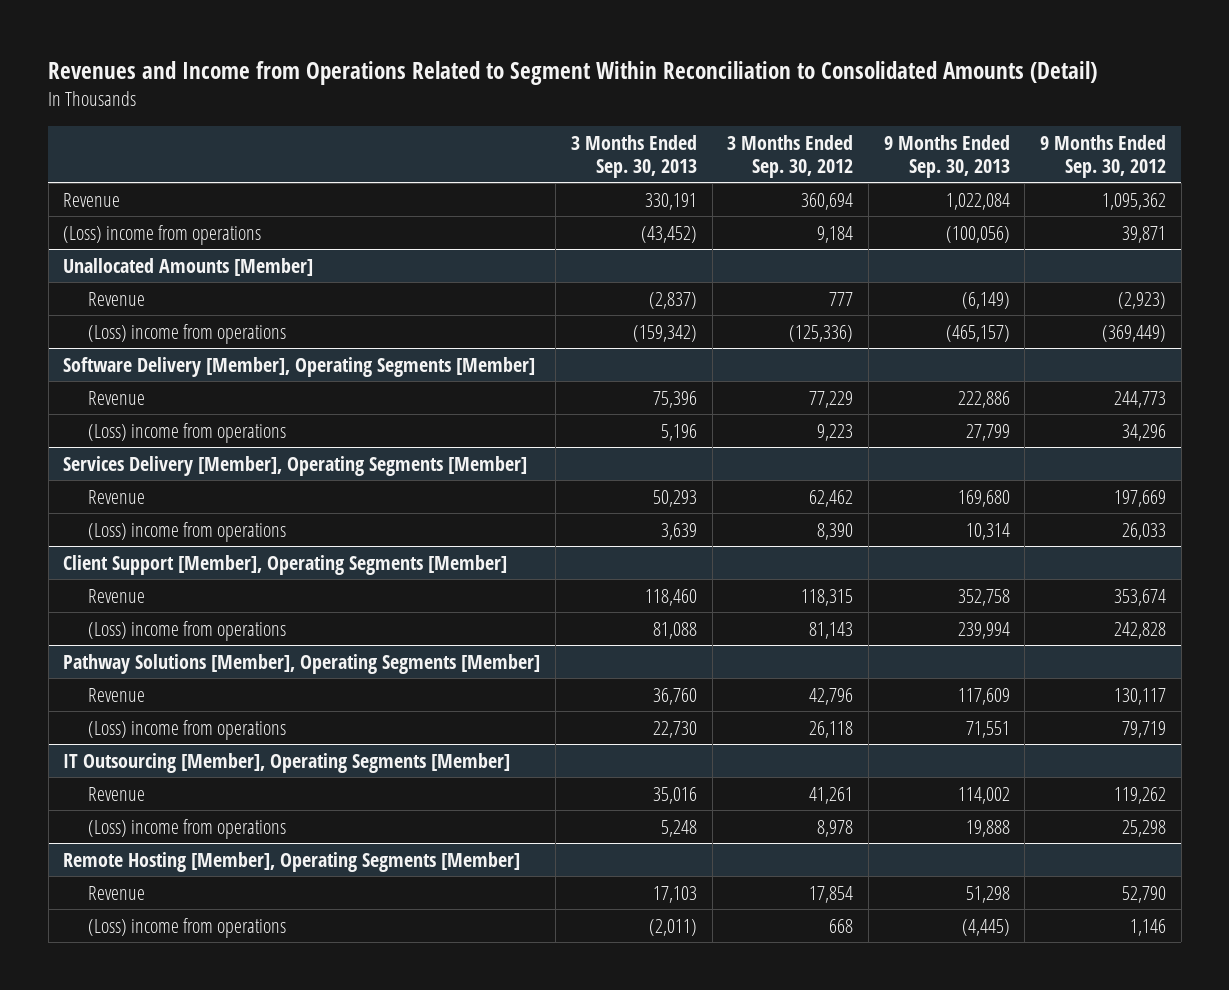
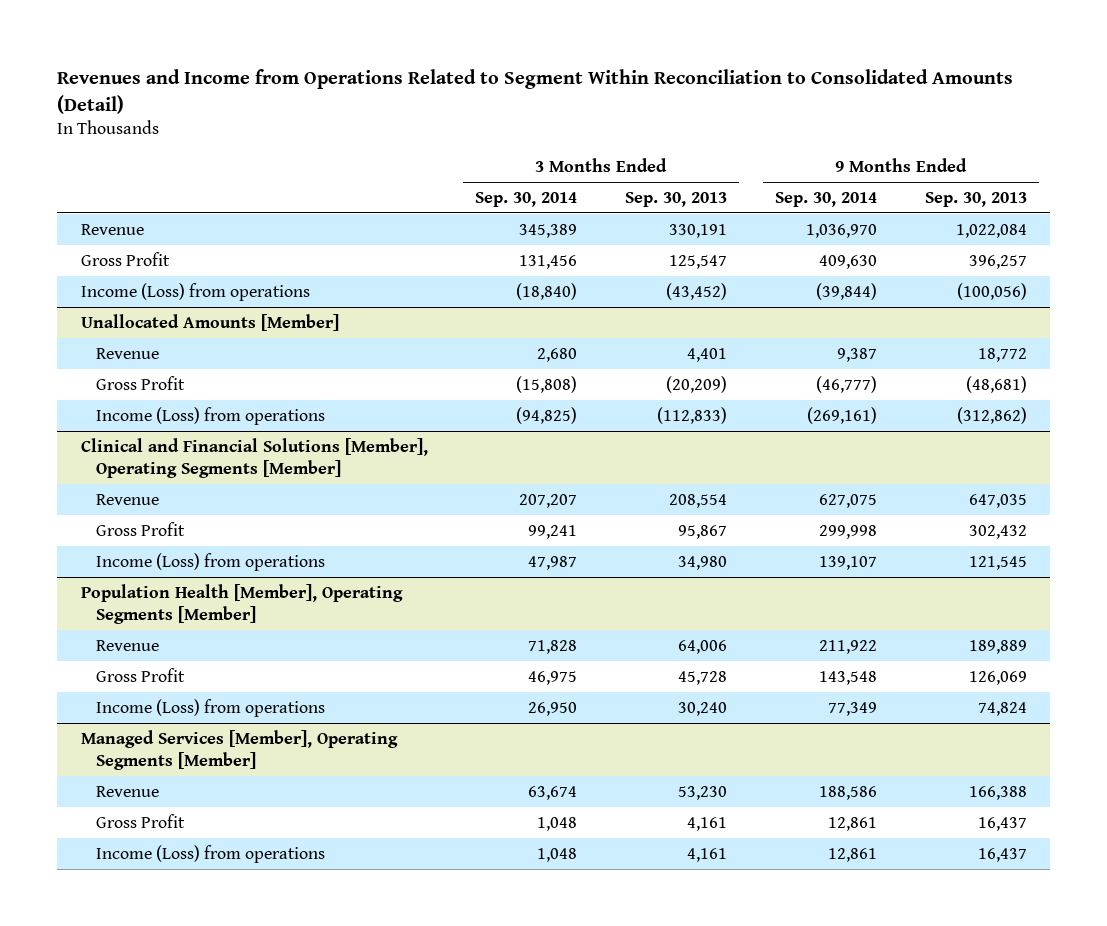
- | 3 Months Ended Sep. 30, 2013 | 3 Months Ended Sep. 30, 2012 | 9 Months Ended Sep. 30, 2013 | 9 Months Ended Sep. 30, 2012
+ | 3 Months Ended Sep. 30, 2014 | 3 Months Ended Sep. 30, 2013 | 9 Months Ended Sep. 30, 2014 | 9 Months Ended Sep. 30, 2013
- (Loss) income from operations | (43,452) | 9,184 | (100,056) | 39,871
+ Gross Profit | 131,456 | 125,547 | 409,630 | 396,257
+ Income (Loss) from operations | (18,840) | (43,452) | (39,844) | (100,056)
@ Unallocated Amounts [Member]
- Revenue | (2,837) | 777 | (6,149) | (2,923)
- (Loss) income from operations | (159,342) | (125,336) | (465,157) | (369,449)
- Software Delivery [Member], Operating Segments [Member]
- Revenue | 75,396 | 77,229 | 222,886 | 244,773
- (Loss) income from operations | 5,196 | 9,223 | 27,799 | 34,296
- Services Delivery [Member], Operating Segments [Member]
- Revenue | 50,293 | 62,462 | 169,680 | 197,669
- (Loss) income from operations | 3,639 | 8,390 | 10,314 | 26,033
- Client Support [Member], Operating Segments [Member]
- Revenue | 118,460 | 118,315 | 352,758 | 353,674
- (Loss) income from operations | 81,088 | 81,143 | 239,994 | 242,828
- Pathway Solutions [Member], Operating Segments [Member]
- Revenue | 36,760 | 42,796 | 117,609 | 130,117
- (Loss) income from operations | 22,730 | 26,118 | 71,551 | 79,719
- IT Outsourcing [Member], Operating Segments [Member]
- Revenue | 35,016 | 41,261 | 114,002 | 119,262
- (Loss) income from operations | 5,248 | 8,978 | 19,888 | 25,298
- Remote Hosting [Member], Operating Segments [Member]
- Revenue | 17,103 | 17,854 | 51,298 | 52,790
- (Loss) income from operations | (2,011) | 668 | (4,445) | 1,146
@ Unallocated Amounts [Member]
+ Revenue | 2,680 | 4,401 | 9,387 | 18,772
+ Gross Profit | (15,808) | (20,209) | (46,777) | (48,681)
+ Income (Loss) from operations | (94,825) | (112,833) | (269,161) | (312,862)
+ Clinical and Financial Solutions [Member], Operating Segments [Member]
+ Revenue | 207,207 | 208,554 | 627,075 | 647,035
+ Gross Profit | 99,241 | 95,867 | 299,998 | 302,432
+ Income (Loss) from operations | 47,987 | 34,980 | 139,107 | 121,545
+ Population Health [Member], Operating Segments [Member]
+ Revenue | 71,828 | 64,006 | 211,922 | 189,889
+ Gross Profit | 46,975 | 45,728 | 143,548 | 126,069
+ Income (Loss) from operations | 26,950 | 30,240 | 77,349 | 74,824
+ Managed Services [Member], Operating Segments [Member]
+ Revenue | 63,674 | 53,230 | 188,586 | 166,388
+ Gross Profit | 1,048 | 4,161 | 12,861 | 16,437
+ Income (Loss) from operations | 1,048 | 4,161 | 12,861 | 16,437

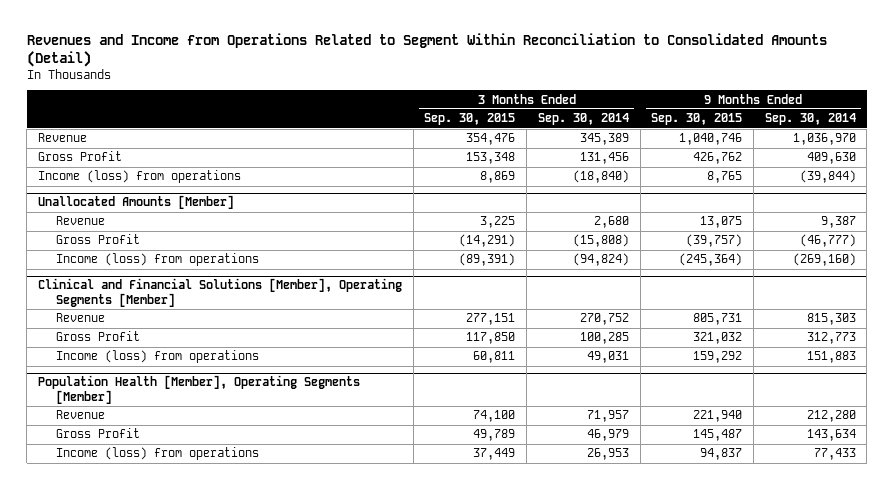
- | 3 Months Ended Sep. 30, 2014 | 3 Months Ended Sep. 30, 2013 | 9 Months Ended Sep. 30, 2014 | 9 Months Ended Sep. 30, 2013
+ | 3 Months Ended Sep. 30, 2015 | 3 Months Ended Sep. 30, 2014 | 9 Months Ended Sep. 30, 2015 | 9 Months Ended Sep. 30, 2014
- Income (Loss) from operations | (18,840) | (43,452) | (39,844) | (100,056)
+ Income (loss) from operations | 8,869 | (18,840) | 8,765 | (39,844)
@ Unallocated Amounts [Member]
- Income (Loss) from operations | (94,825) | (112,833) | (269,161) | (312,862)
+ Income (loss) from operations | (89,391) | (94,824) | (245,364) | (269,160)
@ Clinical and Financial Solutions [Member], Operating Segments [Member]
- Revenue | 207,207 | 208,554 | 627,075 | 647,035
- Gross Profit | 99,241 | 95,867 | 299,998 | 302,432
- Income (Loss) from operations | 47,987 | 34,980 | 139,107 | 121,545
+ Revenue | 277,151 | 270,752 | 805,731 | 815,303
+ Gross Profit | 117,850 | 100,285 | 321,032 | 312,773
+ Income (loss) from operations | 60,811 | 49,031 | 159,292 | 151,883
@ Population Health [Member], Operating Segments [Member]
- Revenue | 71,828 | 64,006 | 211,922 | 189,889
- Gross Profit | 46,975 | 45,728 | 143,548 | 126,069
- Income (Loss) from operations | 26,950 | 30,240 | 77,349 | 74,824
- Managed Services [Member], Operating Segments [Member]
- Revenue | 63,674 | 53,230 | 188,586 | 166,388
- Gross Profit | 1,048 | 4,161 | 12,861 | 16,437
- Income (Loss) from operations | 1,048 | 4,161 | 12,861 | 16,437
@ Population Health [Member], Operating Segments [Member]
+ Revenue | 74,100 | 71,957 | 221,940 | 212,280
+ Gross Profit | 49,789 | 46,979 | 145,487 | 143,634
+ Income (loss) from operations | 37,449 | 26,953 | 94,837 | 77,433

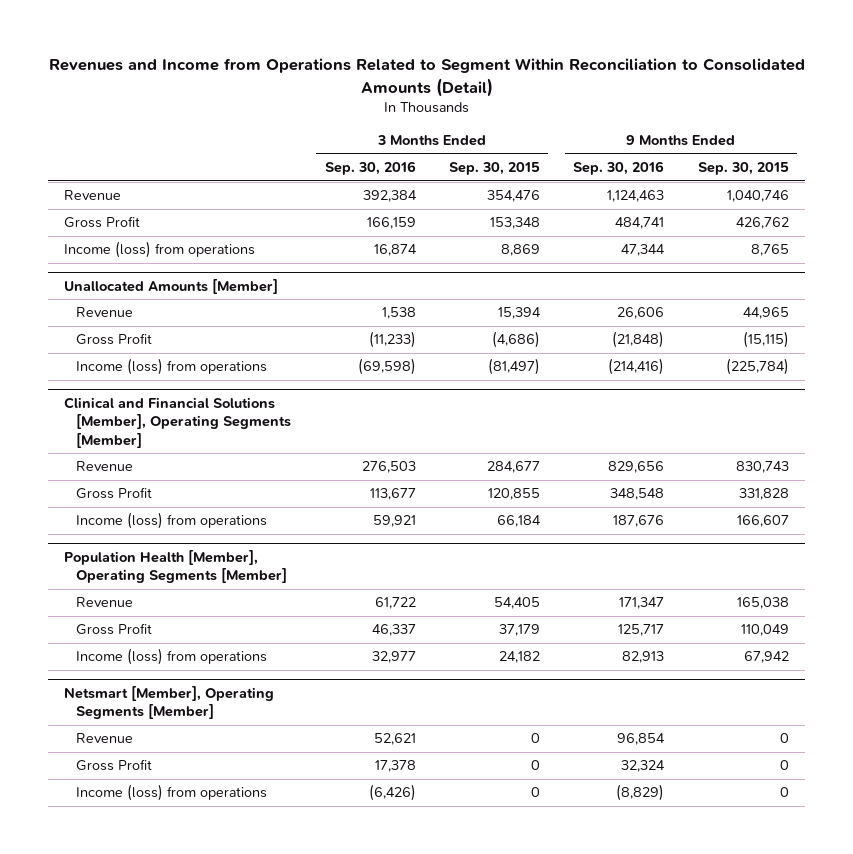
- | 3 Months Ended Sep. 30, 2015 | 3 Months Ended Sep. 30, 2014 | 9 Months Ended Sep. 30, 2015 | 9 Months Ended Sep. 30, 2014
+ | 3 Months Ended Sep. 30, 2016 | 3 Months Ended Sep. 30, 2015 | 9 Months Ended Sep. 30, 2016 | 9 Months Ended Sep. 30, 2015
@ Unallocated Amounts [Member]
- Revenue | 3,225 | 2,680 | 13,075 | 9,387
- Gross Profit | (14,291) | (15,808) | (39,757) | (46,777)
- Income (loss) from operations | (89,391) | (94,824) | (245,364) | (269,160)
+ Revenue | 1,538 | 15,394 | 26,606 | 44,965
+ Gross Profit | (11,233) | (4,686) | (21,848) | (15,115)
+ Income (loss) from operations | (69,598) | (81,497) | (214,416) | (225,784)
@ Clinical and Financial Solutions [Member], Operating Segments [Member]
- Revenue | 277,151 | 270,752 | 805,731 | 815,303
- Gross Profit | 117,850 | 100,285 | 321,032 | 312,773
- Income (loss) from operations | 60,811 | 49,031 | 159,292 | 151,883
+ Revenue | 276,503 | 284,677 | 829,656 | 830,743
+ Gross Profit | 113,677 | 120,855 | 348,548 | 331,828
+ Income (loss) from operations | 59,921 | 66,184 | 187,676 | 166,607
@ Population Health [Member], Operating Segments [Member]
- Revenue | 74,100 | 71,957 | 221,940 | 212,280
- Gross Profit | 49,789 | 46,979 | 145,487 | 143,634
- Income (loss) from operations | 37,449 | 26,953 | 94,837 | 77,433
+ Revenue | 61,722 | 54,405 | 171,347 | 165,038
+ Gross Profit | 46,337 | 37,179 | 125,717 | 110,049
+ Income (loss) from operations | 32,977 | 24,182 | 82,913 | 67,942
+ Netsmart [Member], Operating Segments [Member]
+ Revenue | 52,621 | 0 | 96,854 | 0
+ Gross Profit | 17,378 | 0 | 32,324 | 0
+ Income (loss) from operations | (6,426) | 0 | (8,829) | 0

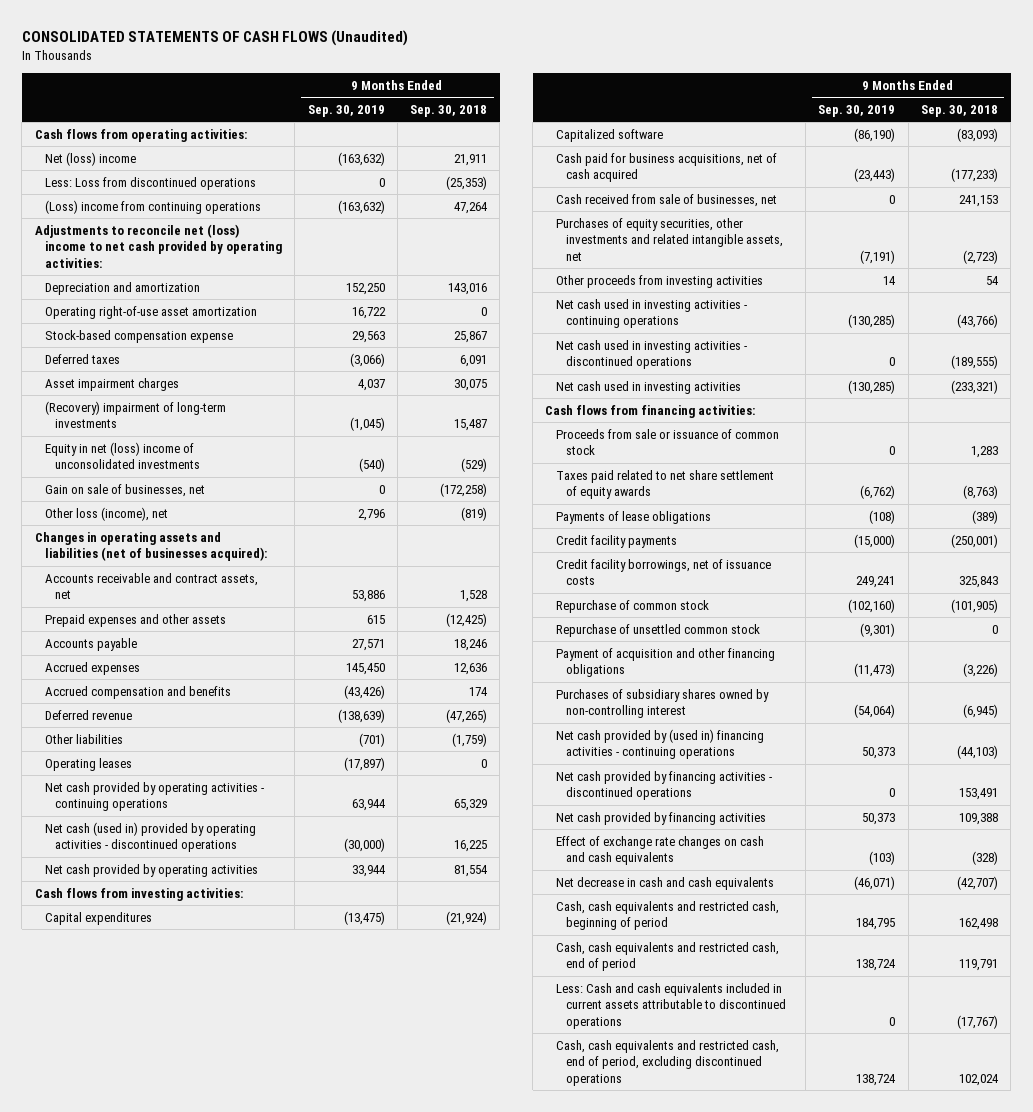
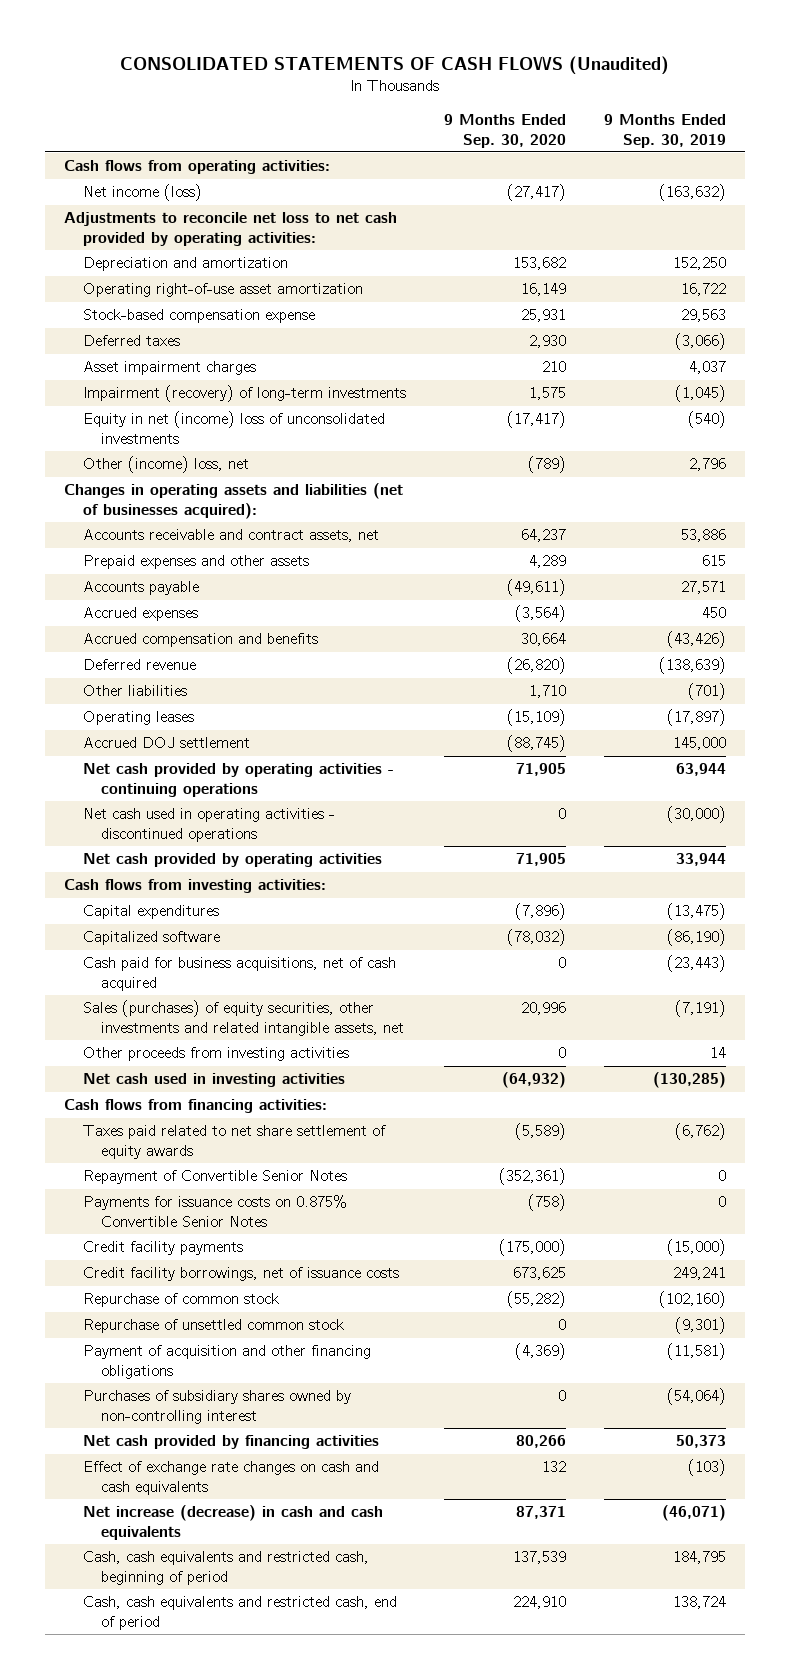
- | 9 Months Ended Sep. 30, 2019 | 9 Months Ended Sep. 30, 2018
+ | 9 Months Ended Sep. 30, 2020 | 9 Months Ended Sep. 30, 2019
- Net (loss) income | (163,632) | 21,911
- Less: Loss from discontinued operations | 0 | (25,353)
- (Loss) income from continuing operations | (163,632) | 47,264
- Adjustments to reconcile net (loss) income to net cash provided by operating activities:
+ Net income (loss) | (27,417) | (163,632)
+ Adjustments to reconcile net loss to net cash provided by operating activities:
- (Recovery) impairment of long-term investments | (1,045) | 15,487
- Equity in net (loss) income of unconsolidated investments | (540) | (529)
- Gain on sale of businesses, net | 0 | (172,258)
- Other loss (income), net | 2,796 | (819)
+ Impairment (recovery) of long-term investments | 1,575 | (1,045)
+ Equity in net (income) loss of unconsolidated investments | (17,417) | (540)
+ Other (income) loss, net | (789) | 2,796
- Accrued expenses | 145,450 | 12,636
+ Accrued expenses | (3,564) | 450
+ Accrued DOJ settlement | (88,745) | 145,000
- Net cash (used in) provided by operating activities - discontinued operations | (30,000) | 16,225
+ Net cash used in operating activities - discontinued operations | 0 | (30,000)
- Cash received from sale of businesses, net | 0 | 241,153
- Purchases of equity securities, other investments and related intangible assets, net | (7,191) | (2,723)
+ Sales (purchases) of equity securities, other investments and related intangible assets, net | 20,996 | (7,191)
- Net cash used in investing activities - continuing operations | (130,285) | (43,766)
- Net cash used in investing activities - discontinued operations | 0 | (189,555)
- Proceeds from sale or issuance of common stock | 0 | 1,283
- Payments of lease obligations | (108) | (389)
+ Repayment of Convertible Senior Notes | (352,361) | 0
+ Payments for issuance costs on 0.875% Convertible Senior Notes | (758) | 0
- Payment of acquisition and other financing obligations | (11,473) | (3,226)
+ Payment of acquisition and other financing obligations | (4,369) | (11,581)
- Net cash provided by (used in) financing activities - continuing operations | 50,373 | (44,103)
- Net cash provided by financing activities - discontinued operations | 0 | 153,491
- Net decrease in cash and cash equivalents | (46,071) | (42,707)
+ Net increase (decrease) in cash and cash equivalents | 87,371 | (46,071)
- Less: Cash and cash equivalents included in current assets attributable to discontinued operations | 0 | (17,767)
- Cash, cash equivalents and restricted cash, end of period, excluding discontinued operations | 138,724 | 102,024

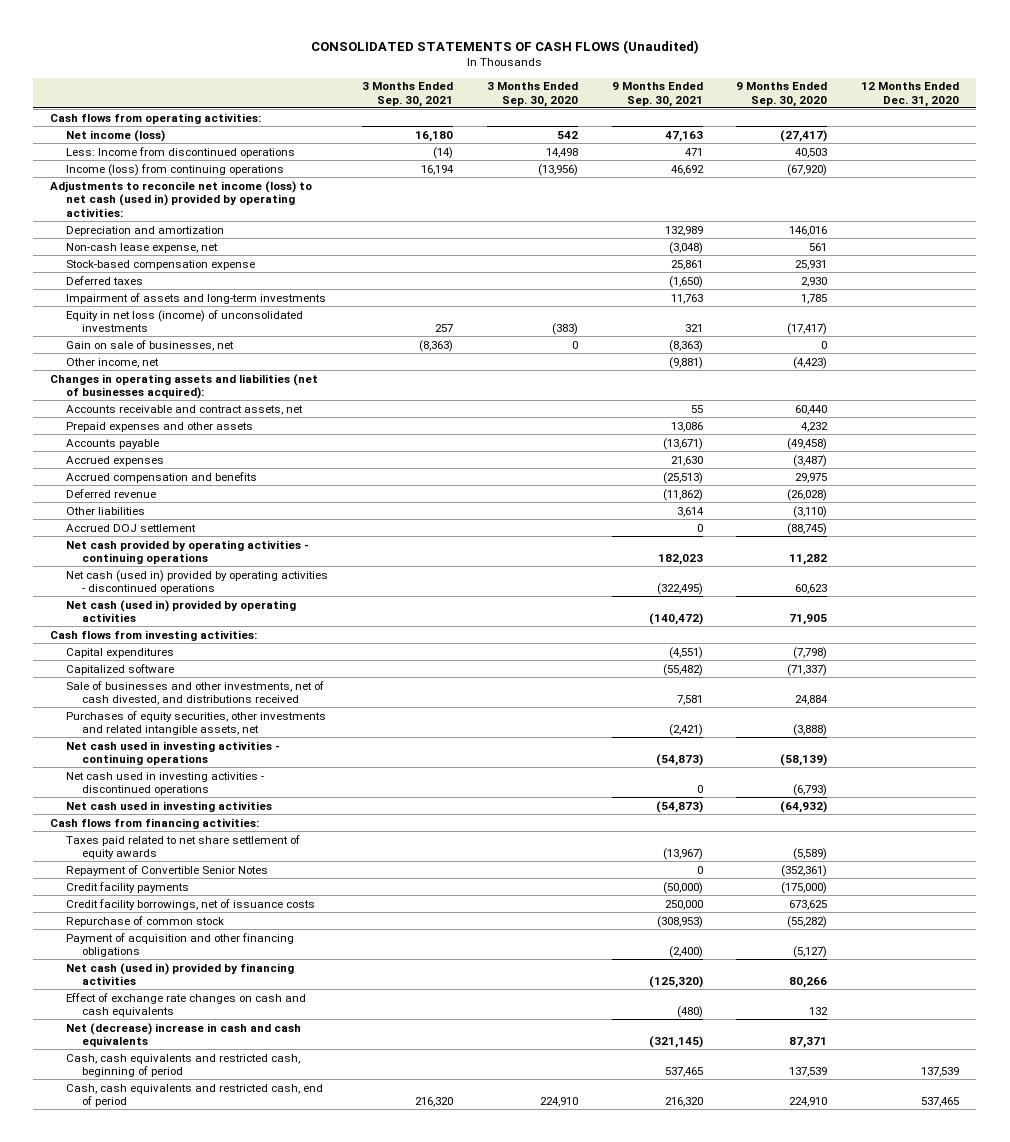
- | 9 Months Ended Sep. 30, 2020 | 9 Months Ended Sep. 30, 2019
+ | 3 Months Ended Sep. 30, 2021 | 3 Months Ended Sep. 30, 2020 | 9 Months Ended Sep. 30, 2021 | 9 Months Ended Sep. 30, 2020 | 12 Months Ended Dec. 31, 2020
- Adjustments to reconcile net loss to net cash provided by operating activities:
- Depreciation and amortization | 153,682 | 152,250
- Operating right-of-use asset amortization | 16,149 | 16,722
+ Less: Income from discontinued operations | (14) | 14,498 | 471 | 40,503 |
+ Income (loss) from continuing operations | 16,194 | (13,956) | 46,692 | (67,920) |
+ Adjustments to reconcile net income (loss) to net cash (used in) provided by operating activities:
+ Depreciation and amortization | | | 132,989 | 146,016 |
+ Non-cash lease expense, net | | | (3,048) | 561 |
- Asset impairment charges | 210 | 4,037
- Impairment (recovery) of long-term investments | 1,575 | (1,045)
- Equity in net (income) loss of unconsolidated investments | (17,417) | (540)
- Other (income) loss, net | (789) | 2,796
+ Impairment of assets and long-term investments | | | 11,763 | 1,785 |
+ Equity in net loss (income) of unconsolidated investments | 257 | (383) | 321 | (17,417) |
+ Gain on sale of businesses, net | (8,363) | 0 | (8,363) | 0 |
+ Other income, net | | | (9,881) | (4,423) |
- Accounts receivable and contract assets, net | 64,237 | 53,886
- Prepaid expenses and other assets | 4,289 | 615
- Accounts payable | (49,611) | 27,571
- Accrued expenses | (3,564) | 450
- Accrued compensation and benefits | 30,664 | (43,426)
- Deferred revenue | (26,820) | (138,639)
- Other liabilities | 1,710 | (701)
- Operating leases | (15,109) | (17,897)
+ Accounts receivable and contract assets, net | | | 55 | 60,440 |
+ Prepaid expenses and other assets | | | 13,086 | 4,232 |
+ Accounts payable | | | (13,671) | (49,458) |
+ Accrued expenses | | | 21,630 | (3,487) |
+ Accrued compensation and benefits | | | (25,513) | 29,975 |
+ Deferred revenue | | | (11,862) | (26,028) |
+ Other liabilities | | | 3,614 | (3,110) |
- Net cash provided by operating activities - continuing operations | 71,905 | 63,944
- Net cash used in operating activities - discontinued operations | 0 | (30,000)
- Net cash provided by operating activities | 71,905 | 33,944
+ Net cash provided by operating activities - continuing operations | | | 182,023 | 11,282 |
+ Net cash (used in) provided by operating activities - discontinued operations | | | (322,495) | 60,623 |
+ Net cash (used in) provided by operating activities | | | (140,472) | 71,905 |
- Capital expenditures | (7,896) | (13,475)
- Capitalized software | (78,032) | (86,190)
- Cash paid for business acquisitions, net of cash acquired | 0 | (23,443)
- Sales (purchases) of equity securities, other investments and related intangible assets, net | 20,996 | (7,191)
- Other proceeds from investing activities | 0 | 14
+ Capital expenditures | | | (4,551) | (7,798) |
+ Capitalized software | | | (55,482) | (71,337) |
+ Sale of businesses and other investments, net of cash divested, and distributions received | | | 7,581 | 24,884 |
+ Purchases of equity securities, other investments and related intangible assets, net | | | (2,421) | (3,888) |
+ Net cash used in investing activities - continuing operations | | | (54,873) | (58,139) |
+ Net cash used in investing activities - discontinued operations | | | 0 | (6,793) |
- Payments for issuance costs on 0.875% Convertible Senior Notes | (758) | 0
- Repurchase of unsettled common stock | 0 | (9,301)
- Payment of acquisition and other financing obligations | (4,369) | (11,581)
- Purchases of subsidiary shares owned by non-controlling interest | 0 | (54,064)
- Net cash provided by financing activities | 80,266 | 50,373
+ Payment of acquisition and other financing obligations | | | (2,400) | (5,127) |
+ Net cash (used in) provided by financing activities | | | (125,320) | 80,266 |
- Net increase (decrease) in cash and cash equivalents | 87,371 | (46,071)
+ Net (decrease) increase in cash and cash equivalents | | | (321,145) | 87,371 |

